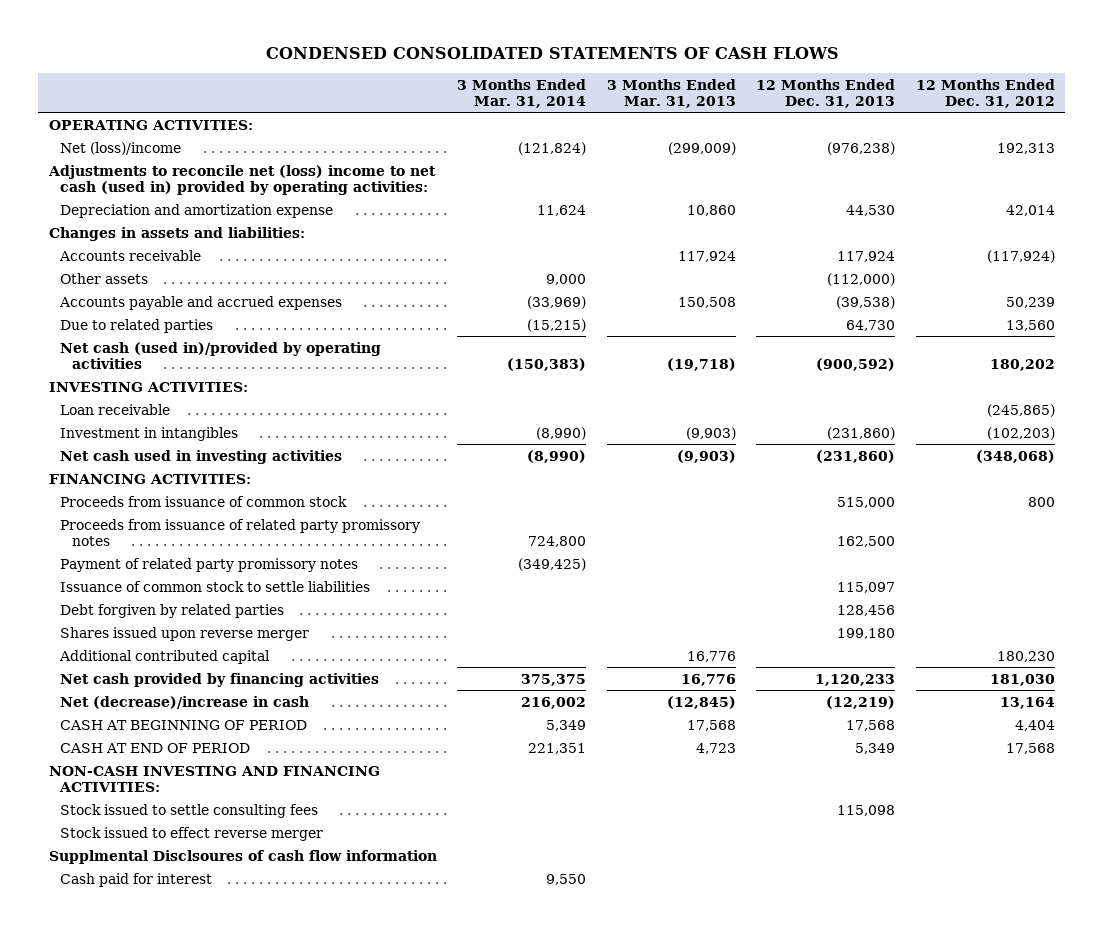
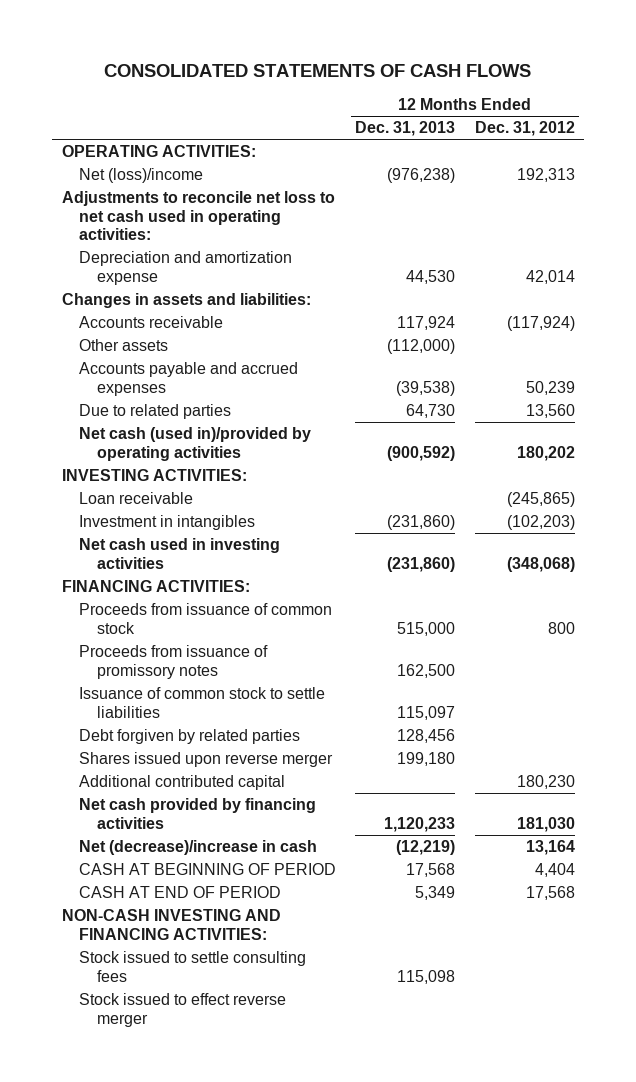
- CONDENSED CONSOLIDATED STATEMENTS OF CASH FLOWS
+ CONSOLIDATED STATEMENTS OF CASH FLOWS
- | 3 Months Ended Mar. 31, 2014 | 3 Months Ended Mar. 31, 2013 | 12 Months Ended Dec. 31, 2013 | 12 Months Ended Dec. 31, 2012
+ | 12 Months Ended Dec. 31, 2013 | 12 Months Ended Dec. 31, 2012
- Adjustments to reconcile net (loss) income to net cash (used in) provided by operating activities:
+ Adjustments to reconcile net loss to net cash used in operating activities:
- Proceeds from issuance of related party promissory notes | 724,800 | | 162,500 |
- Payment of related party promissory notes | (349,425) | | |
+ Proceeds from issuance of promissory notes | 162,500 |
- Supplmental Disclsoures of cash flow information
- Cash paid for interest | 9,550 | | |

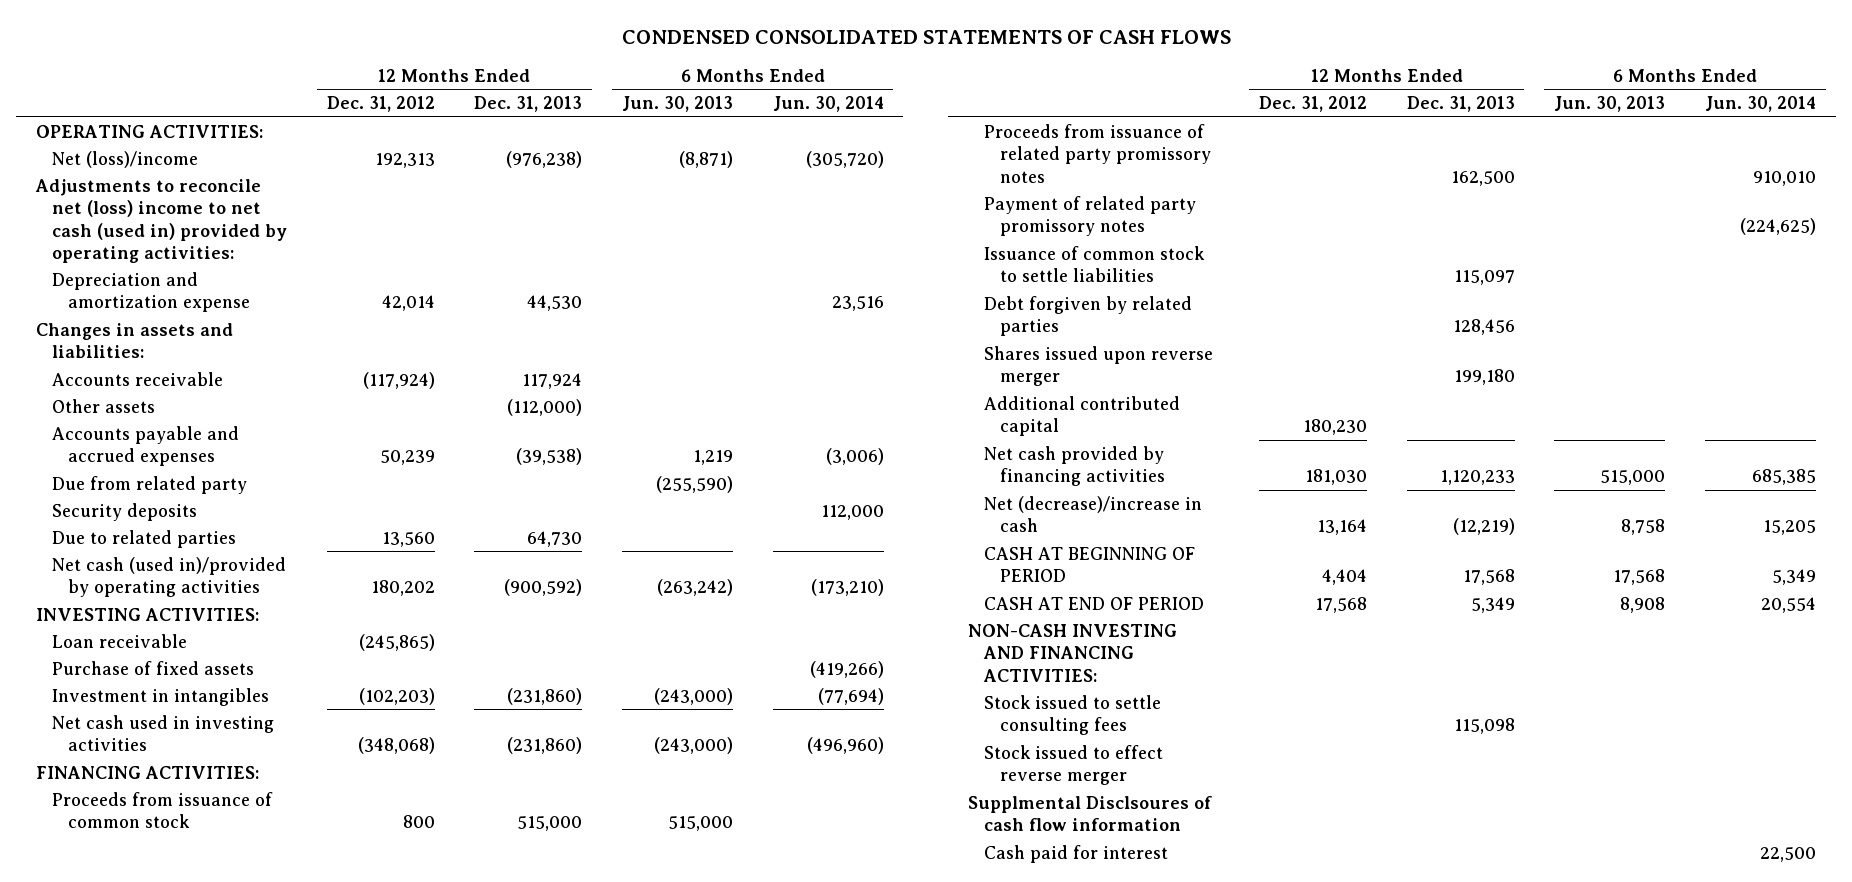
- CONSOLIDATED STATEMENTS OF CASH FLOWS
+ CONDENSED CONSOLIDATED STATEMENTS OF CASH FLOWS
- | 12 Months Ended Dec. 31, 2013 | 12 Months Ended Dec. 31, 2012
+ | 12 Months Ended Dec. 31, 2012 | 12 Months Ended Dec. 31, 2013 | 6 Months Ended Jun. 30, 2013 | 6 Months Ended Jun. 30, 2014
- Adjustments to reconcile net loss to net cash used in operating activities:
+ Adjustments to reconcile net (loss) income to net cash (used in) provided by operating activities:
+ Due from related party | | | (255,590) |
+ Security deposits | | | | 112,000
+ Purchase of fixed assets | | | | (419,266)
- Proceeds from issuance of promissory notes | 162,500 |
+ Proceeds from issuance of related party promissory notes | | 162,500 | | 910,010
+ Payment of related party promissory notes | | | | (224,625)
+ Supplmental Disclsoures of cash flow information
+ Cash paid for interest | | | | 22,500

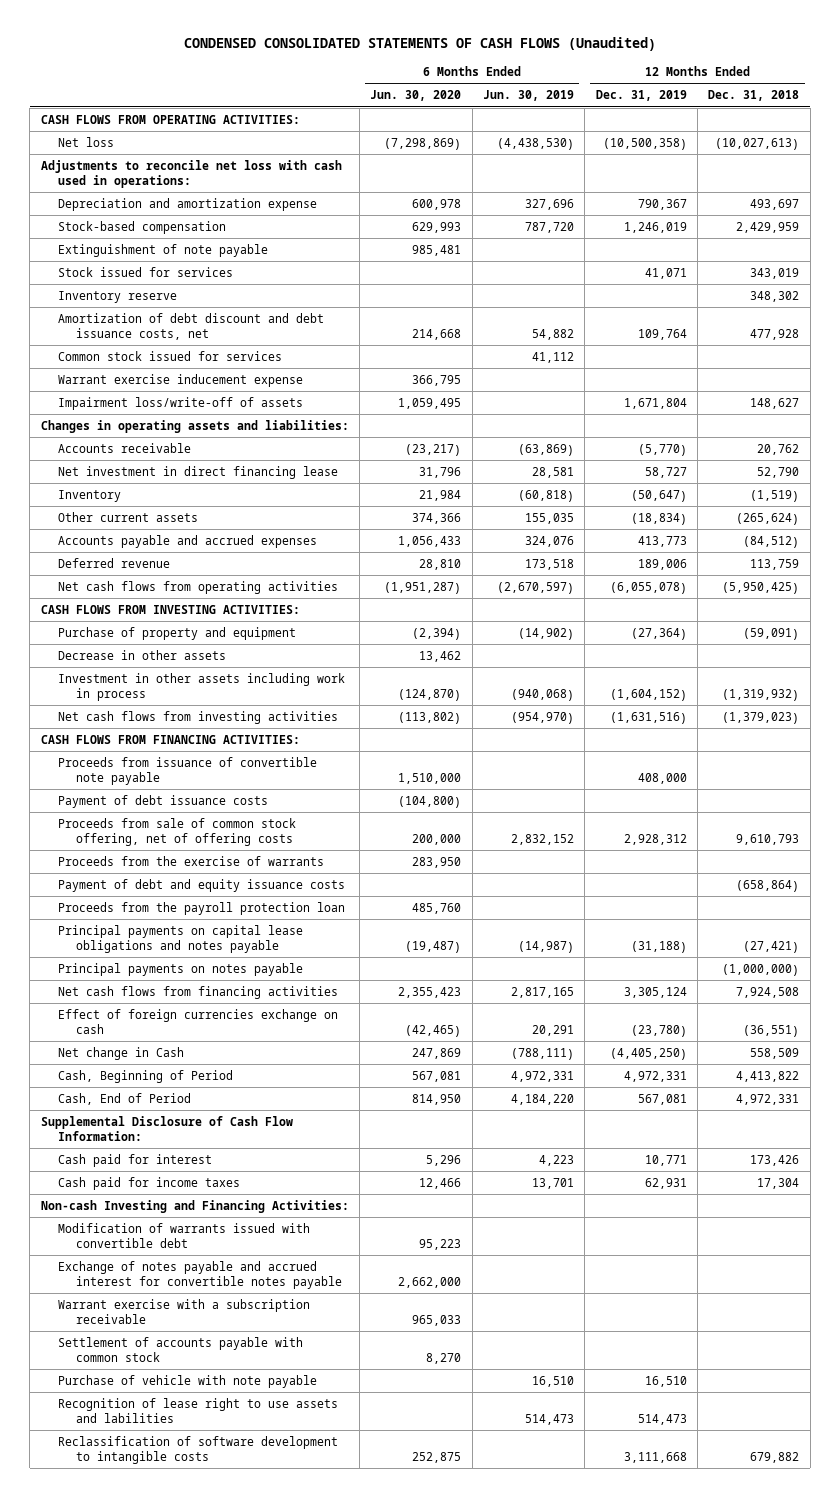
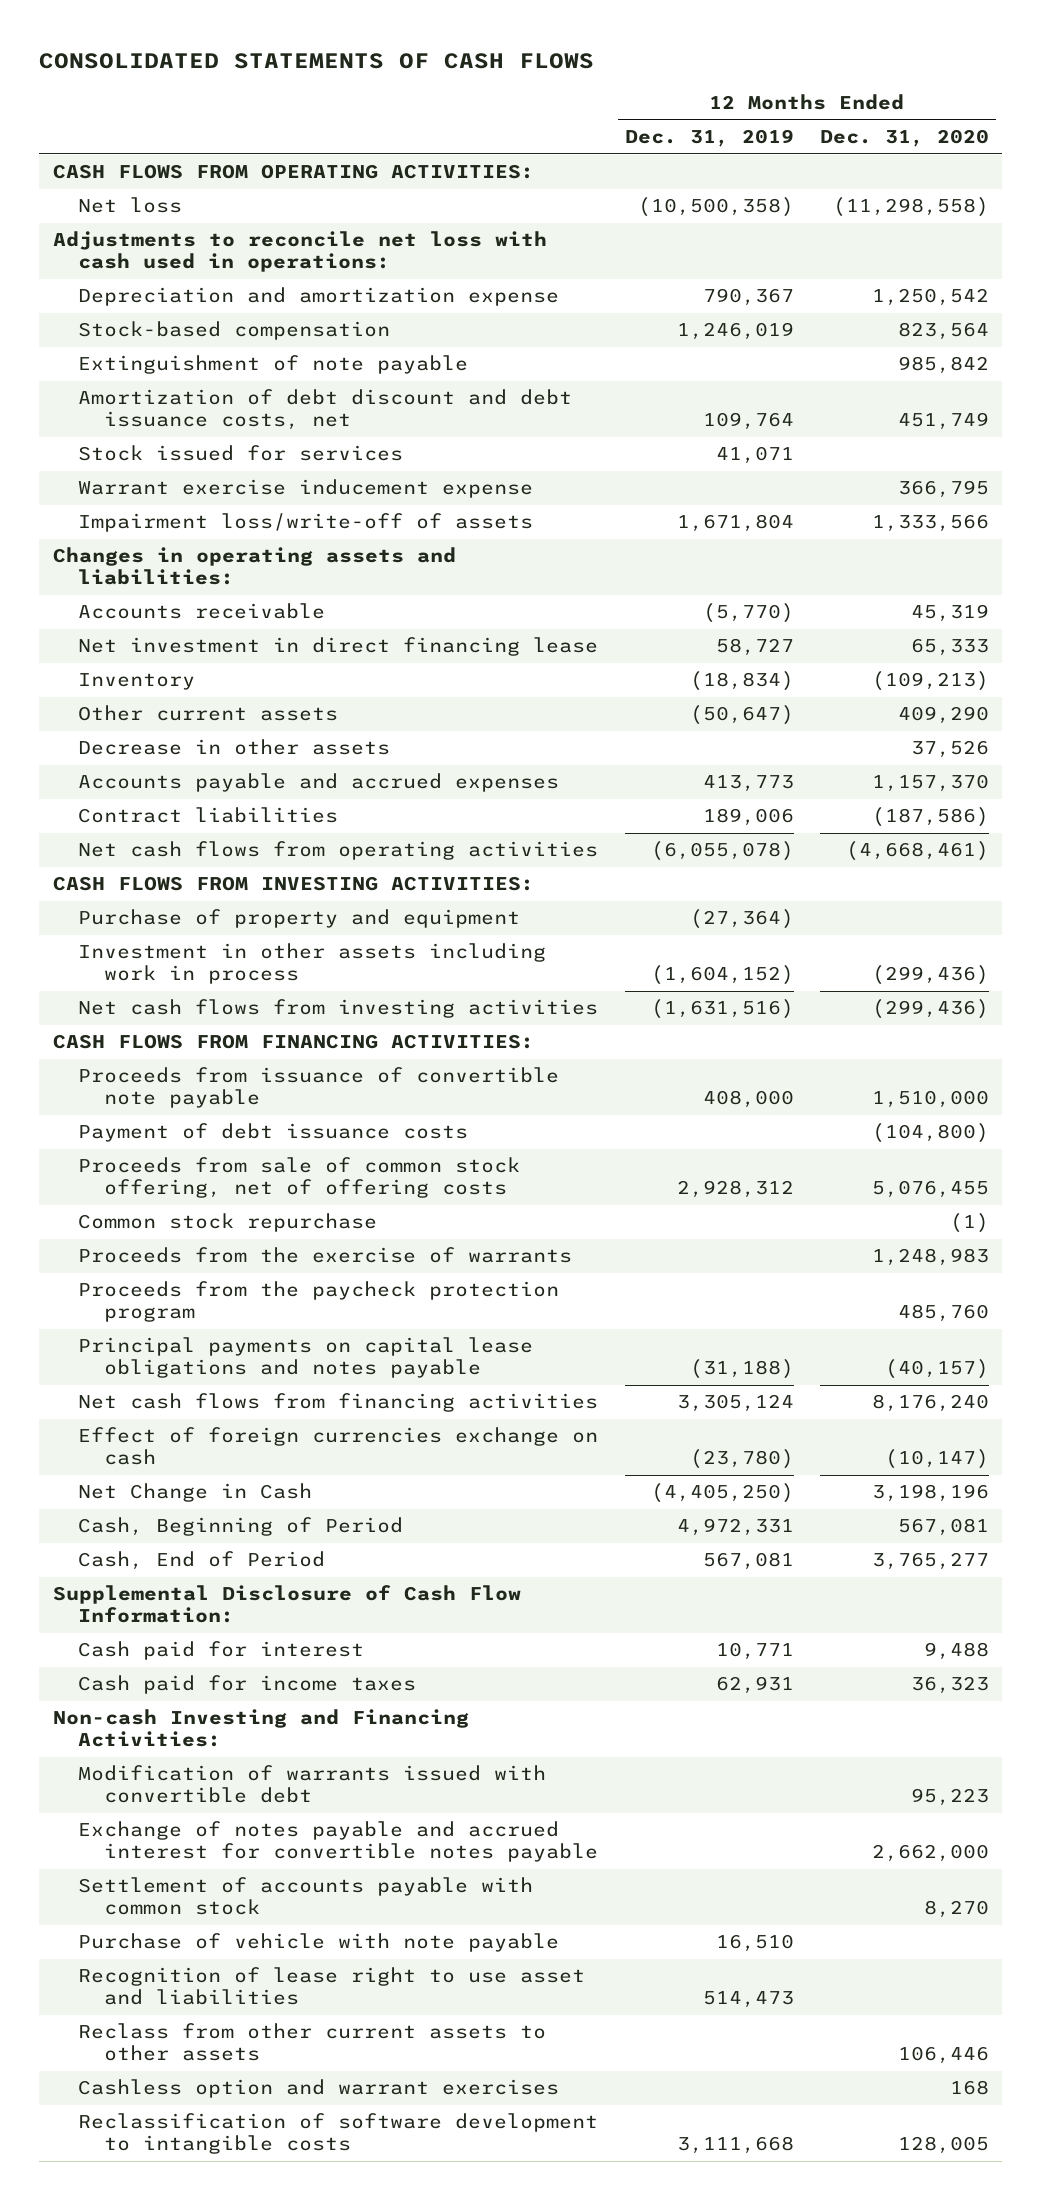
- CONDENSED CONSOLIDATED STATEMENTS OF CASH FLOWS (Unaudited)
+ CONSOLIDATED STATEMENTS OF CASH FLOWS
- | 6 Months Ended Jun. 30, 2020 | 6 Months Ended Jun. 30, 2019 | 12 Months Ended Dec. 31, 2019 | 12 Months Ended Dec. 31, 2018
+ | 12 Months Ended Dec. 31, 2019 | 12 Months Ended Dec. 31, 2020
- Inventory reserve | | | | 348,302
- Common stock issued for services | | 41,112 | |
moved down: Stock issued for services | 41,071 |
- Inventory | 21,984 | (60,818) | (50,647) | (1,519)
- Other current assets | 374,366 | 155,035 | (18,834) | (265,624)
+ Inventory | (18,834) | (109,213)
+ Other current assets | (50,647) | 409,290
moved up: Decrease in other assets | | 37,526
- Deferred revenue | 28,810 | 173,518 | 189,006 | 113,759
+ Contract liabilities | 189,006 | (187,586)
+ Common stock repurchase | | (1)
- Payment of debt and equity issuance costs | | | | (658,864)
- Proceeds from the payroll protection loan | 485,760 | | |
+ Proceeds from the paycheck protection program | | 485,760
- Principal payments on notes payable | | | | (1,000,000)
- Net change in Cash | 247,869 | (788,111) | (4,405,250) | 558,509
+ Net Change in Cash | (4,405,250) | 3,198,196
- Warrant exercise with a subscription receivable | 965,033 | | |
- Recognition of lease right to use assets and labilities | | 514,473 | 514,473 |
+ Recognition of lease right to use asset and liabilities | 514,473 |
+ Reclass from other current assets to other assets | | 106,446
+ Cashless option and warrant exercises | | 168

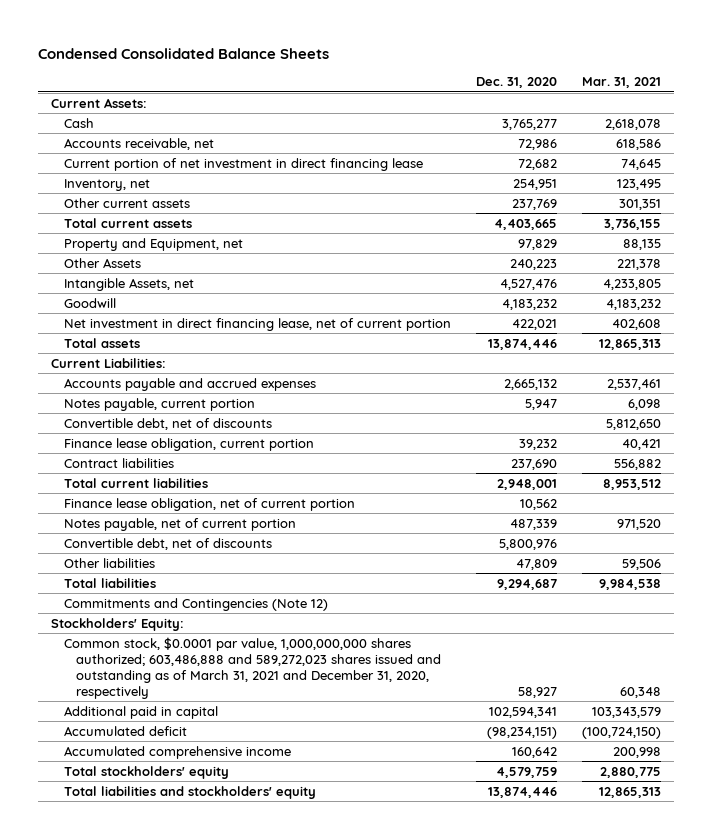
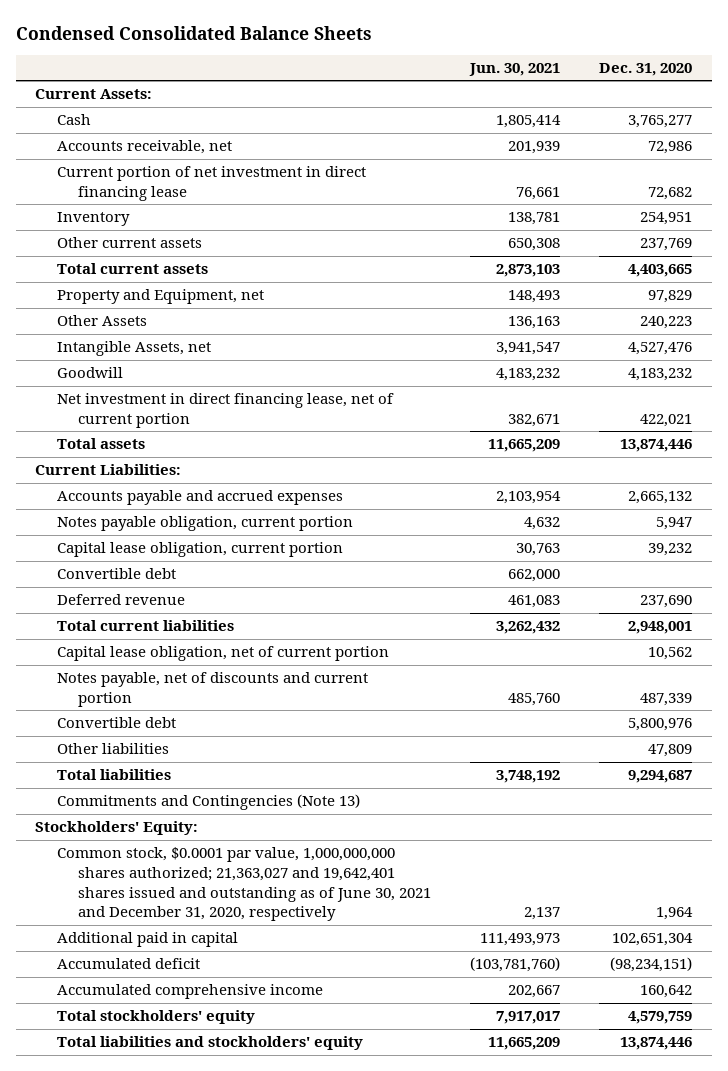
- | Dec. 31, 2020 | Mar. 31, 2021
+ | Jun. 30, 2021 | Dec. 31, 2020
- Inventory, net | 254,951 | 123,495
+ Inventory | 138,781 | 254,951
- Notes payable, current portion | 5,947 | 6,098
- Convertible debt, net of discounts | | 5,812,650
- Finance lease obligation, current portion | 39,232 | 40,421
- Contract liabilities | 237,690 | 556,882
+ Notes payable obligation, current portion | 4,632 | 5,947
+ Capital lease obligation, current portion | 30,763 | 39,232
+ Convertible debt | 662,000 |
+ Deferred revenue | 461,083 | 237,690
- Finance lease obligation, net of current portion | 10,562 |
- Notes payable, net of current portion | 487,339 | 971,520
- Convertible debt, net of discounts | 5,800,976 |
+ Capital lease obligation, net of current portion | | 10,562
+ Notes payable, net of discounts and current portion | 485,760 | 487,339
+ Convertible debt | | 5,800,976
- Commitments and Contingencies (Note 12)
+ Commitments and Contingencies (Note 13)
- Common stock, $0.0001 par value, 1,000,000,000 shares authorized; 603,486,888 and 589,272,023 shares issued and outstanding as of March 31, 2021 and December 31, 2020, respectively | 58,927 | 60,348
- Additional paid in capital | 102,594,341 | 103,343,579
+ Common stock, $0.0001 par value, 1,000,000,000 shares authorized; 21,363,027 and 19,642,401 shares issued and outstanding as of June 30, 2021 and December 31, 2020, respectively | 2,137 | 1,964
+ Additional paid in capital | 111,493,973 | 102,651,304

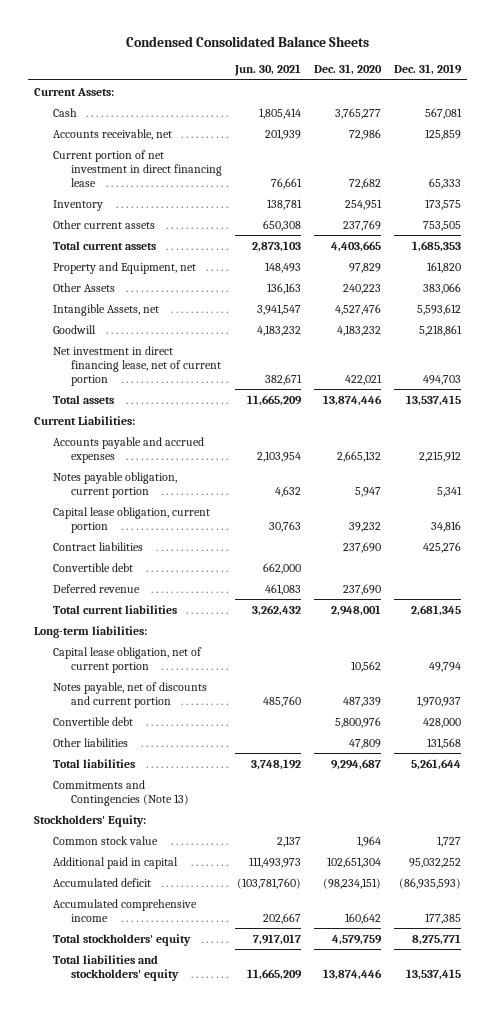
- | Jun. 30, 2021 | Dec. 31, 2020
+ | Jun. 30, 2021 | Dec. 31, 2020 | Dec. 31, 2019
+ Contract liabilities | | 237,690 | 425,276
+ Long-term liabilities:
- Common stock, $0.0001 par value, 1,000,000,000 shares authorized; 21,363,027 and 19,642,401 shares issued and outstanding as of June 30, 2021 and December 31, 2020, respectively | 2,137 | 1,964
+ Common stock value | 2,137 | 1,964 | 1,727

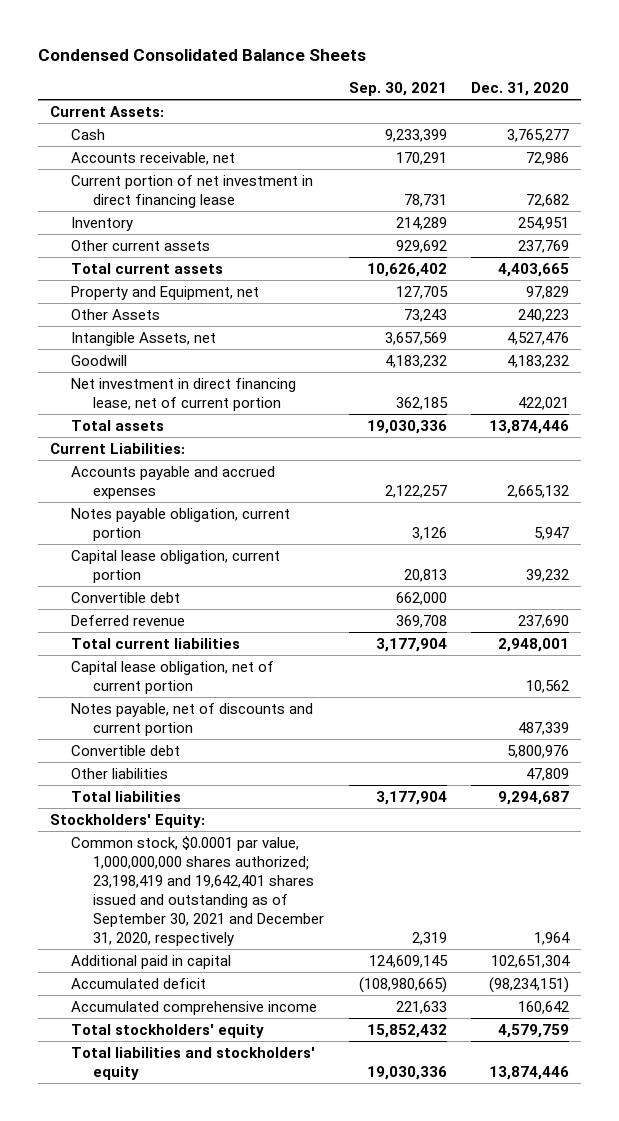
- | Jun. 30, 2021 | Dec. 31, 2020 | Dec. 31, 2019
+ | Sep. 30, 2021 | Dec. 31, 2020
- Contract liabilities | | 237,690 | 425,276
- Long-term liabilities:
- Commitments and Contingencies (Note 13)
- Common stock value | 2,137 | 1,964 | 1,727
+ Common stock, $0.0001 par value, 1,000,000,000 shares authorized; 23,198,419 and 19,642,401 shares issued and outstanding as of September 30, 2021 and December 31, 2020, respectively | 2,319 | 1,964

